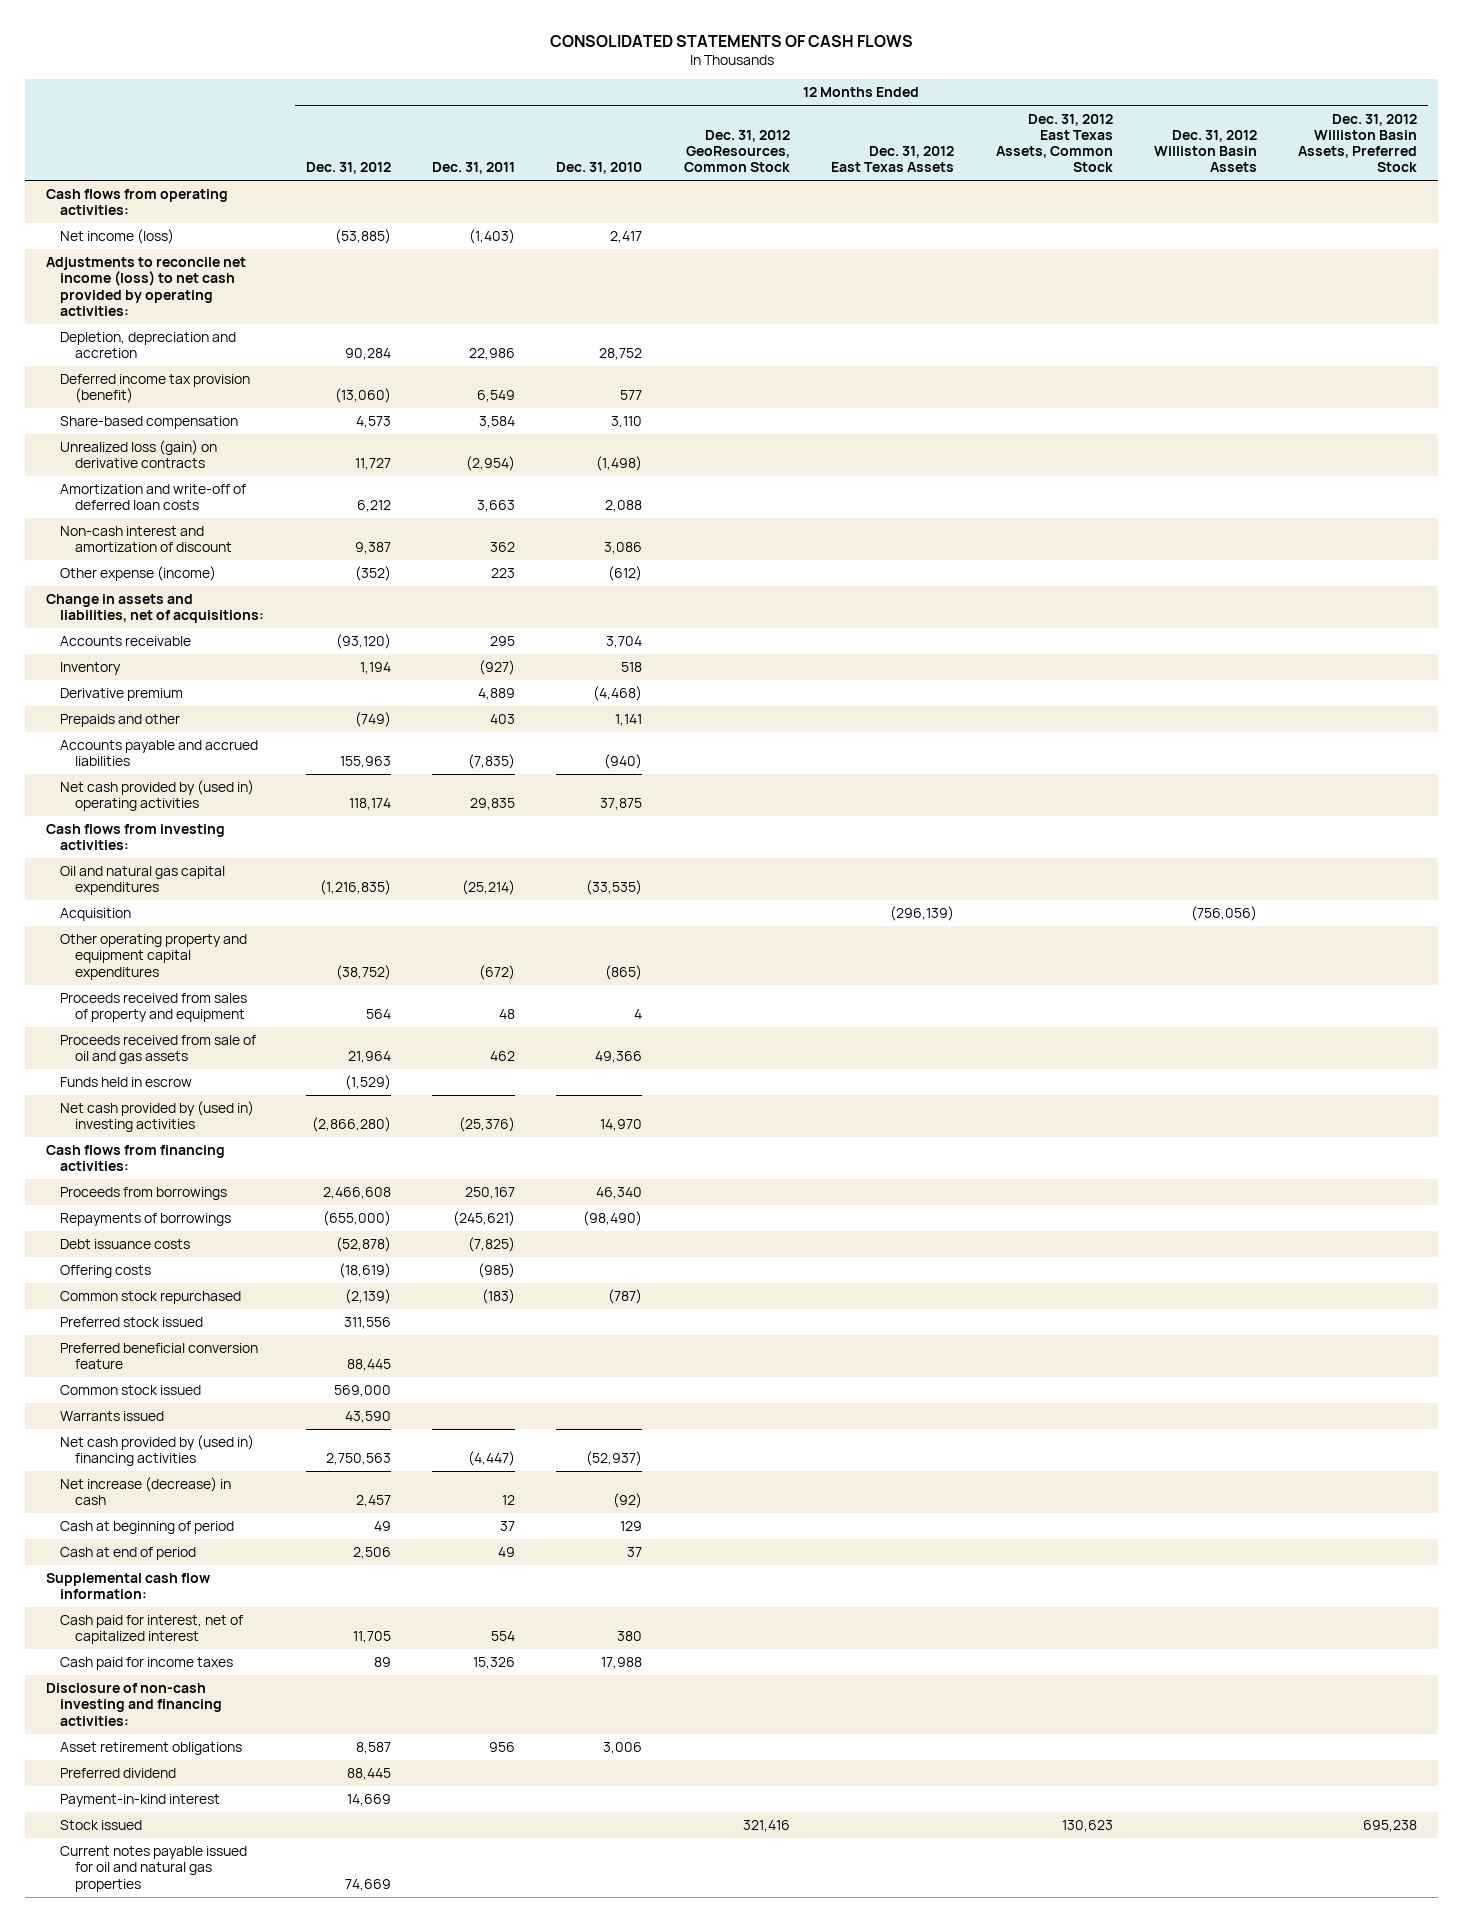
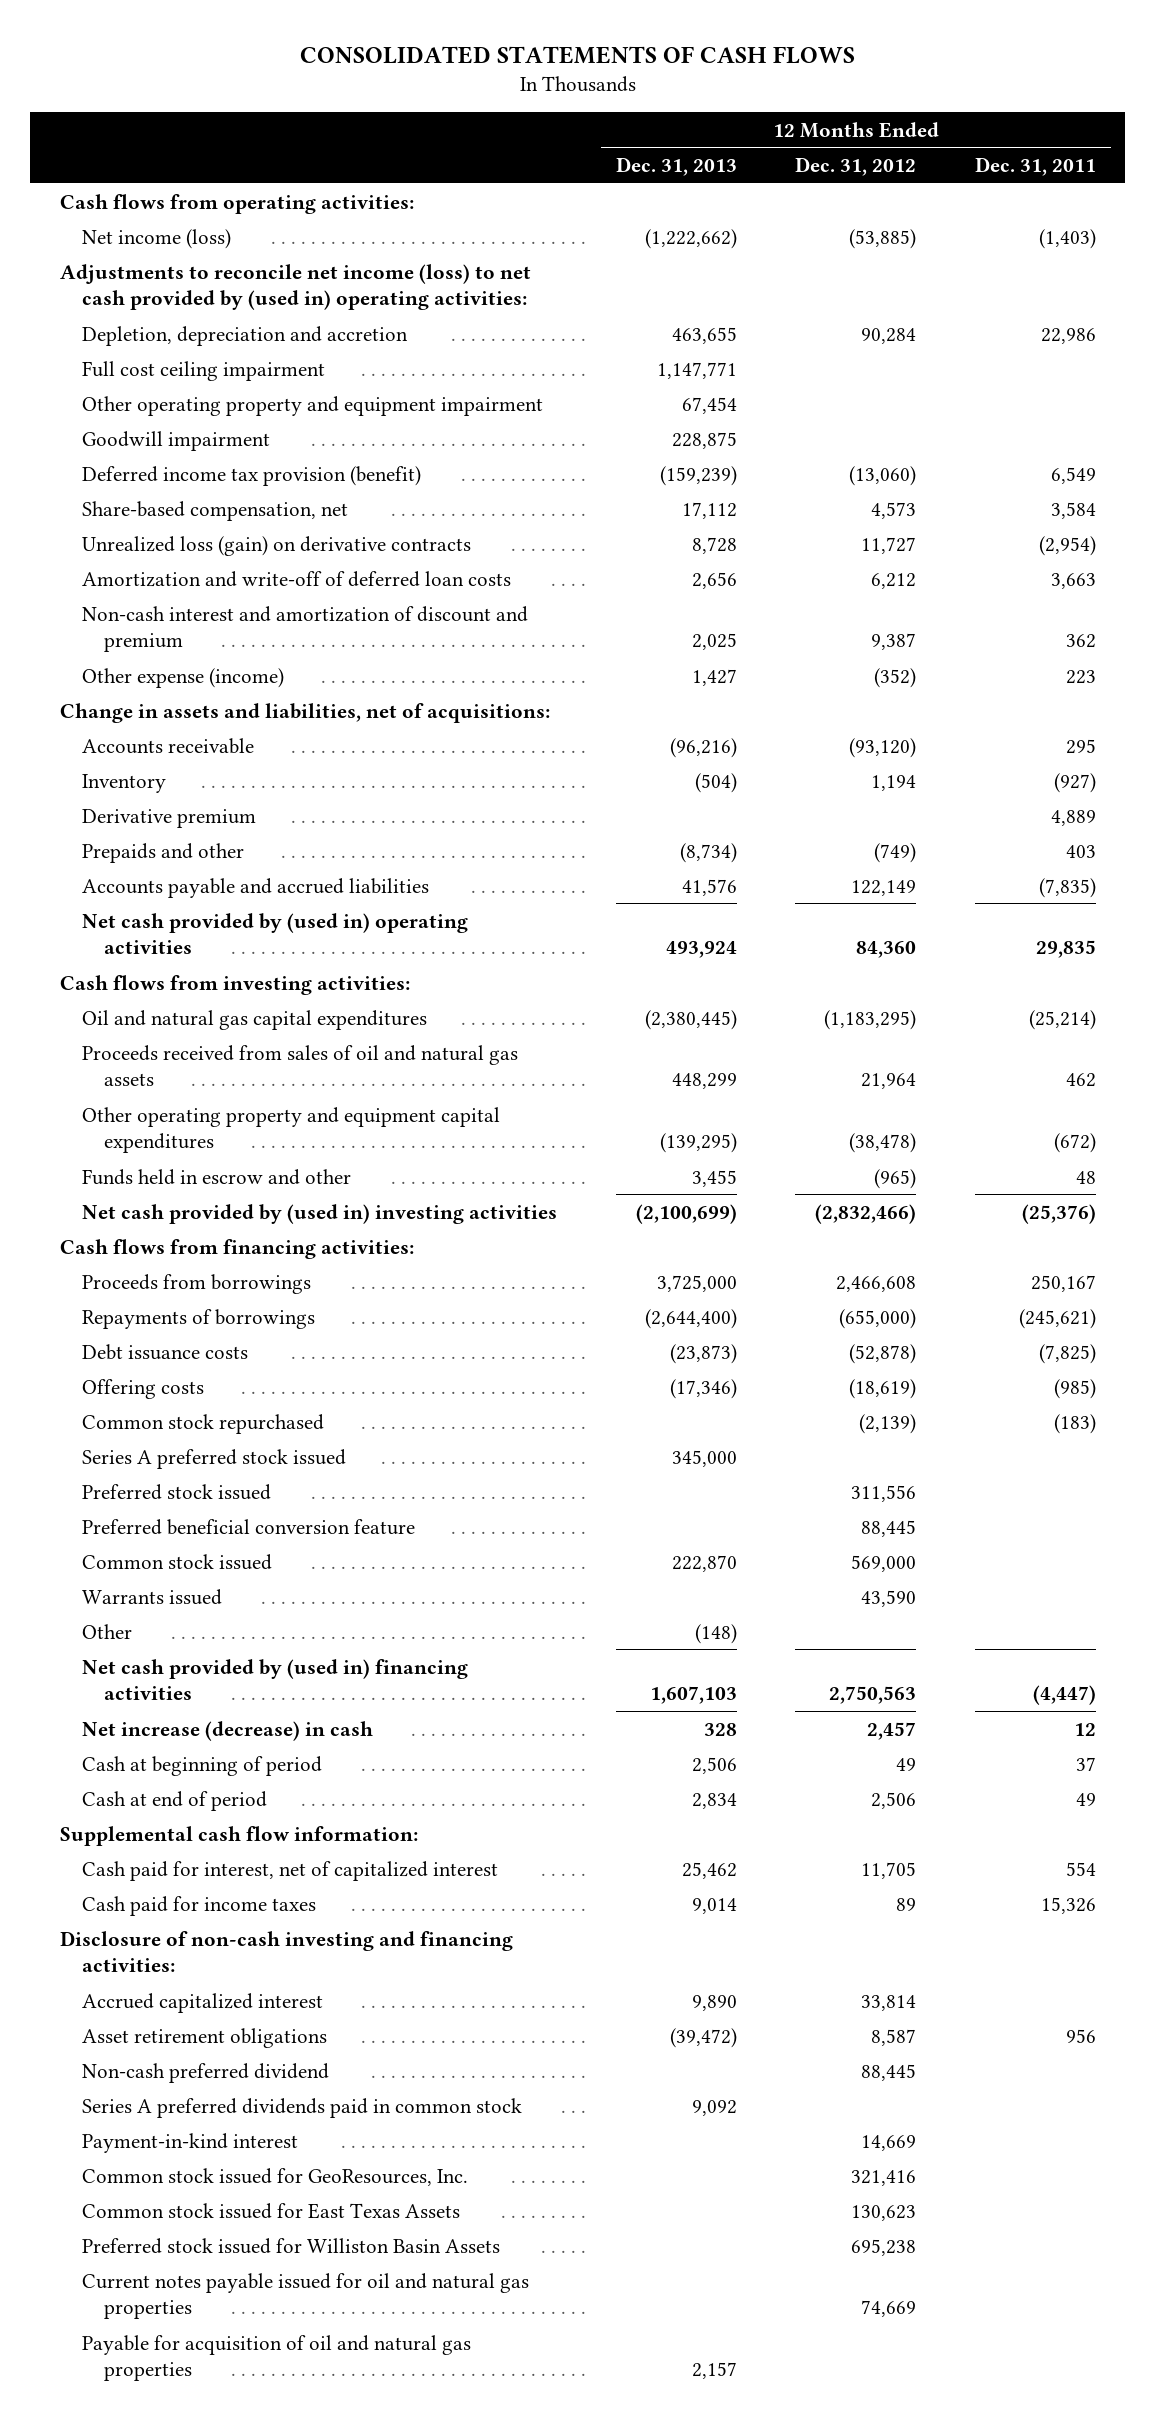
- | 12 Months Ended Dec. 31, 2012 | 12 Months Ended Dec. 31, 2011 | 12 Months Ended Dec. 31, 2010 | 12 Months Ended Dec. 31, 2012 GeoResources, Common Stock | 12 Months Ended Dec. 31, 2012 East Texas Assets | 12 Months Ended Dec. 31, 2012 East Texas Assets, Common Stock | 12 Months Ended Dec. 31, 2012 Williston Basin Assets | 12 Months Ended Dec. 31, 2012 Williston Basin Assets, Preferred Stock
+ | 12 Months Ended Dec. 31, 2013 | 12 Months Ended Dec. 31, 2012 | 12 Months Ended Dec. 31, 2011
- Adjustments to reconcile net income (loss) to net cash provided by operating activities:
+ Adjustments to reconcile net income (loss) to net cash provided by (used in) operating activities:
+ Full cost ceiling impairment | 1,147,771 | |
+ Other operating property and equipment impairment | 67,454 | |
+ Goodwill impairment | 228,875 | |
- Share-based compensation | 4,573 | 3,584 | 3,110 | | | | |
+ Share-based compensation, net | 17,112 | 4,573 | 3,584
- Non-cash interest and amortization of discount | 9,387 | 362 | 3,086 | | | | |
+ Non-cash interest and amortization of discount and premium | 2,025 | 9,387 | 362
- Accounts payable and accrued liabilities | 155,963 | (7,835) | (940) | | | | |
- Net cash provided by (used in) operating activities | 118,174 | 29,835 | 37,875 | | | | |
+ Accounts payable and accrued liabilities | 41,576 | 122,149 | (7,835)
+ Net cash provided by (used in) operating activities | 493,924 | 84,360 | 29,835
- Oil and natural gas capital expenditures | (1,216,835) | (25,214) | (33,535) | | | | |
- Acquisition | | | | | (296,139) | | (756,056) |
- Other operating property and equipment capital expenditures | (38,752) | (672) | (865) | | | | |
- Proceeds received from sales of property and equipment | 564 | 48 | 4 | | | | |
- Proceeds received from sale of oil and gas assets | 21,964 | 462 | 49,366 | | | | |
- Funds held in escrow | (1,529) | | | | | | |
- Net cash provided by (used in) investing activities | (2,866,280) | (25,376) | 14,970 | | | | |
+ Oil and natural gas capital expenditures | (2,380,445) | (1,183,295) | (25,214)
+ Proceeds received from sales of oil and natural gas assets | 448,299 | 21,964 | 462
+ Other operating property and equipment capital expenditures | (139,295) | (38,478) | (672)
+ Funds held in escrow and other | 3,455 | (965) | 48
+ Net cash provided by (used in) investing activities | (2,100,699) | (2,832,466) | (25,376)
+ Series A preferred stock issued | 345,000 | |
+ Other | (148) | |
+ Accrued capitalized interest | 9,890 | 33,814 |
- Preferred dividend | 88,445 | | | | | | |
+ Non-cash preferred dividend | | 88,445 |
+ Series A preferred dividends paid in common stock | 9,092 | |
- Stock issued | | | | 321,416 | | 130,623 | | 695,238
+ Common stock issued for GeoResources, Inc. | | 321,416 |
+ Common stock issued for East Texas Assets | | 130,623 |
+ Preferred stock issued for Williston Basin Assets | | 695,238 |
+ Payable for acquisition of oil and natural gas properties | 2,157 | |

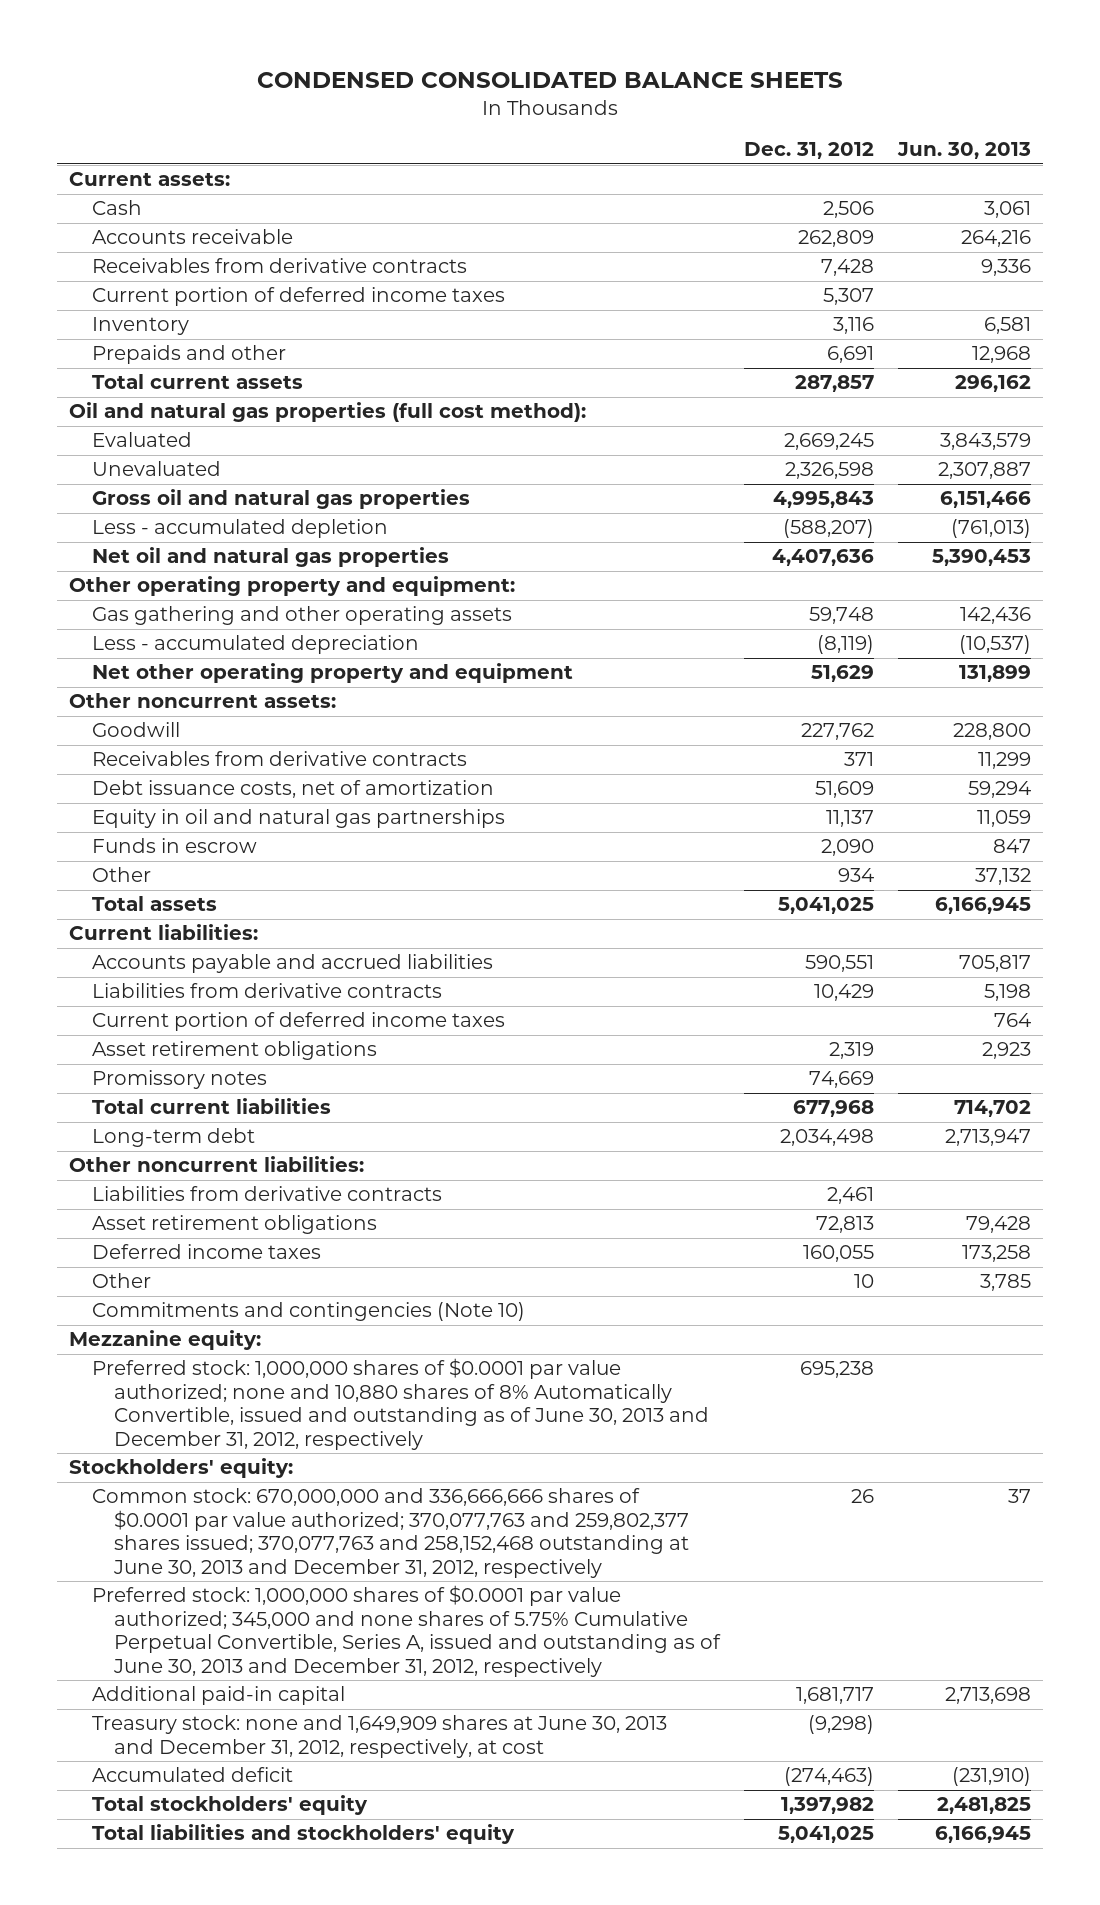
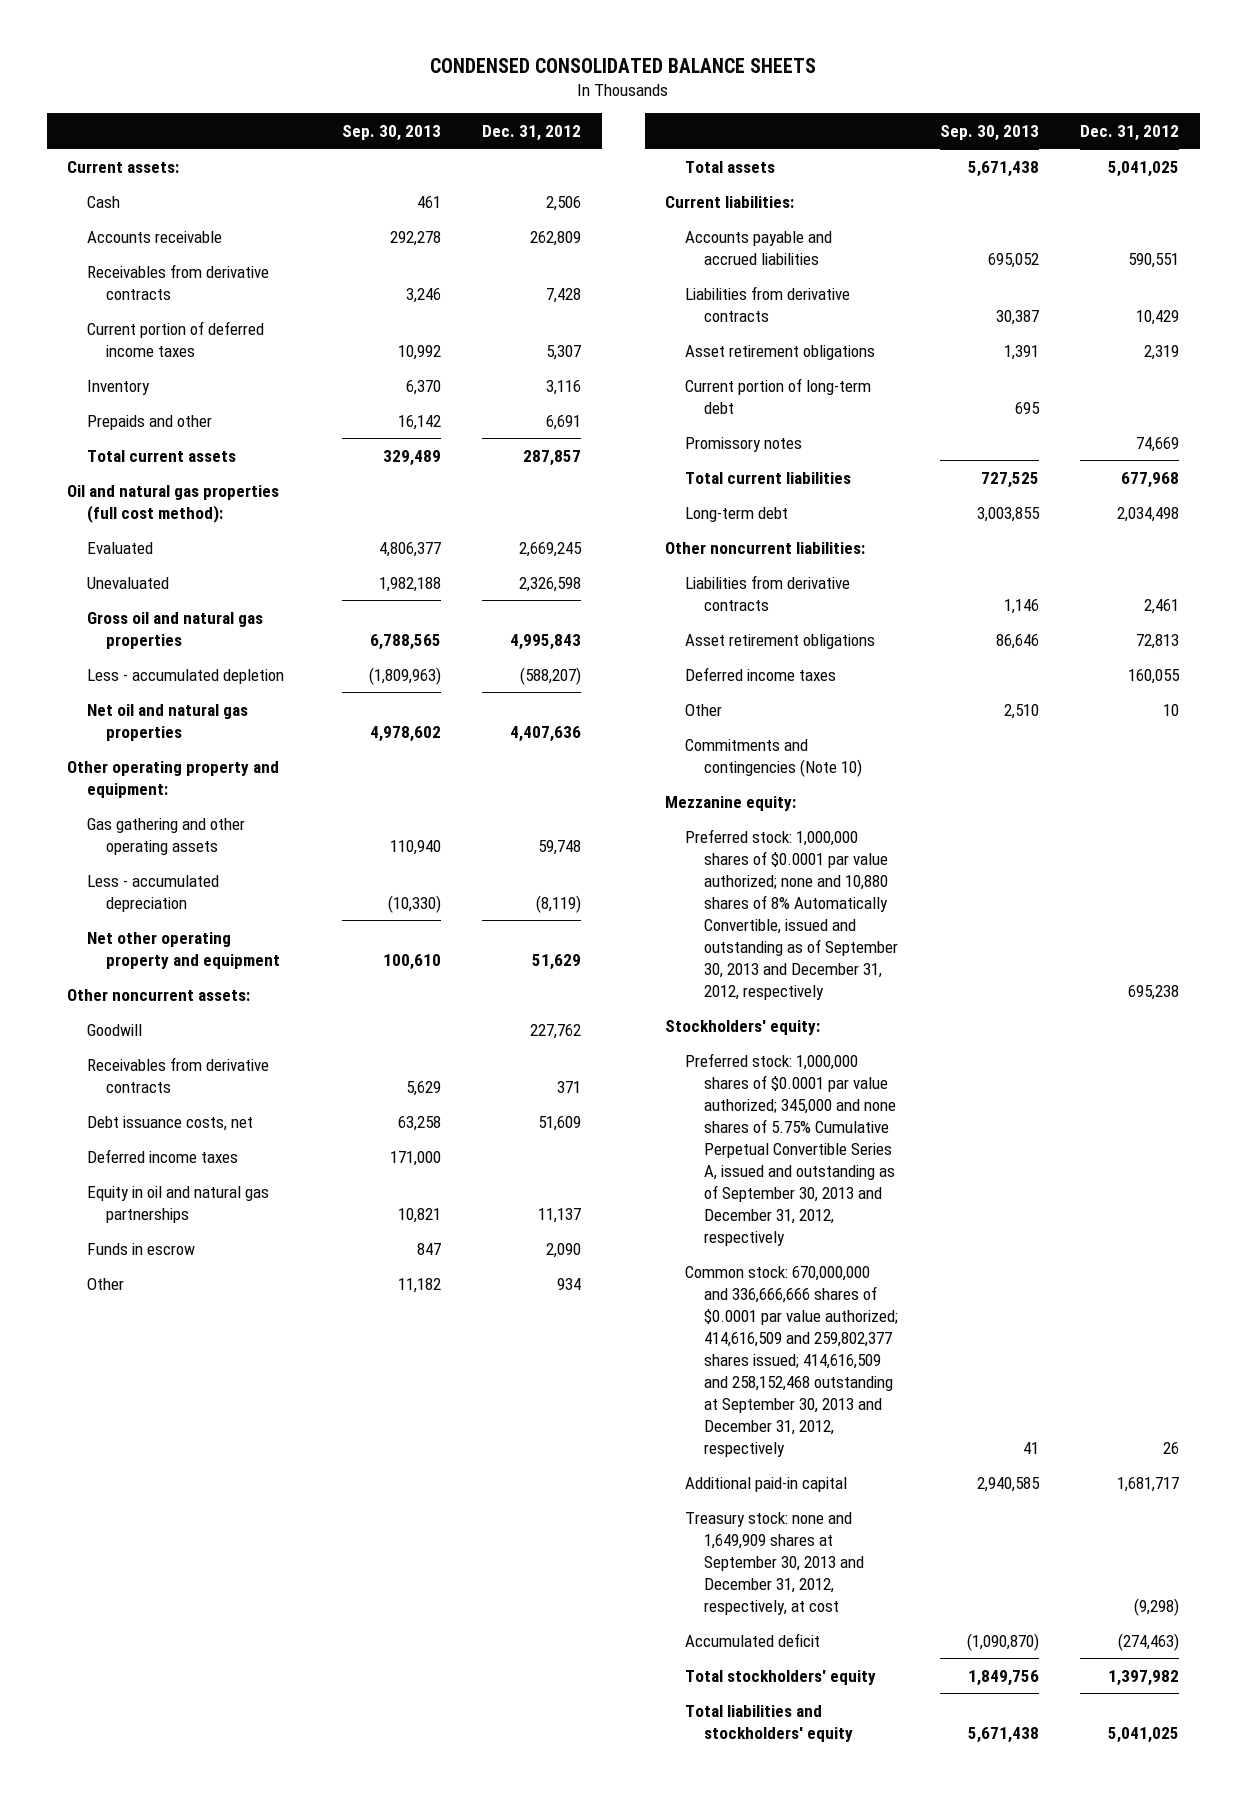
- | Dec. 31, 2012 | Jun. 30, 2013
+ | Sep. 30, 2013 | Dec. 31, 2012
- Debt issuance costs, net of amortization | 51,609 | 59,294
+ Debt issuance costs, net | 63,258 | 51,609
+ Deferred income taxes | 171,000 |
- Current portion of deferred income taxes | | 764
+ Current portion of long-term debt | 695 |
- Preferred stock: 1,000,000 shares of $0.0001 par value authorized; none and 10,880 shares of 8% Automatically Convertible, issued and outstanding as of June 30, 2013 and December 31, 2012, respectively | 695,238 |
+ Preferred stock: 1,000,000 shares of $0.0001 par value authorized; none and 10,880 shares of 8% Automatically Convertible, issued and outstanding as of September 30, 2013 and December 31, 2012, respectively | | 695,238
- Common stock: 670,000,000 and 336,666,666 shares of $0.0001 par value authorized; 370,077,763 and 259,802,377 shares issued; 370,077,763 and 258,152,468 outstanding at June 30, 2013 and December 31, 2012, respectively | 26 | 37
- Preferred stock: 1,000,000 shares of $0.0001 par value authorized; 345,000 and none shares of 5.75% Cumulative Perpetual Convertible, Series A, issued and outstanding as of June 30, 2013 and December 31, 2012, respectively
+ Preferred stock: 1,000,000 shares of $0.0001 par value authorized; 345,000 and none shares of 5.75% Cumulative Perpetual Convertible Series A, issued and outstanding as of September 30, 2013 and December 31, 2012, respectively
+ Common stock: 670,000,000 and 336,666,666 shares of $0.0001 par value authorized; 414,616,509 and 259,802,377 shares issued; 414,616,509 and 258,152,468 outstanding at September 30, 2013 and December 31, 2012, respectively | 41 | 26
- Treasury stock: none and 1,649,909 shares at June 30, 2013 and December 31, 2012, respectively, at cost | (9,298) |
+ Treasury stock: none and 1,649,909 shares at September 30, 2013 and December 31, 2012, respectively, at cost | | (9,298)

